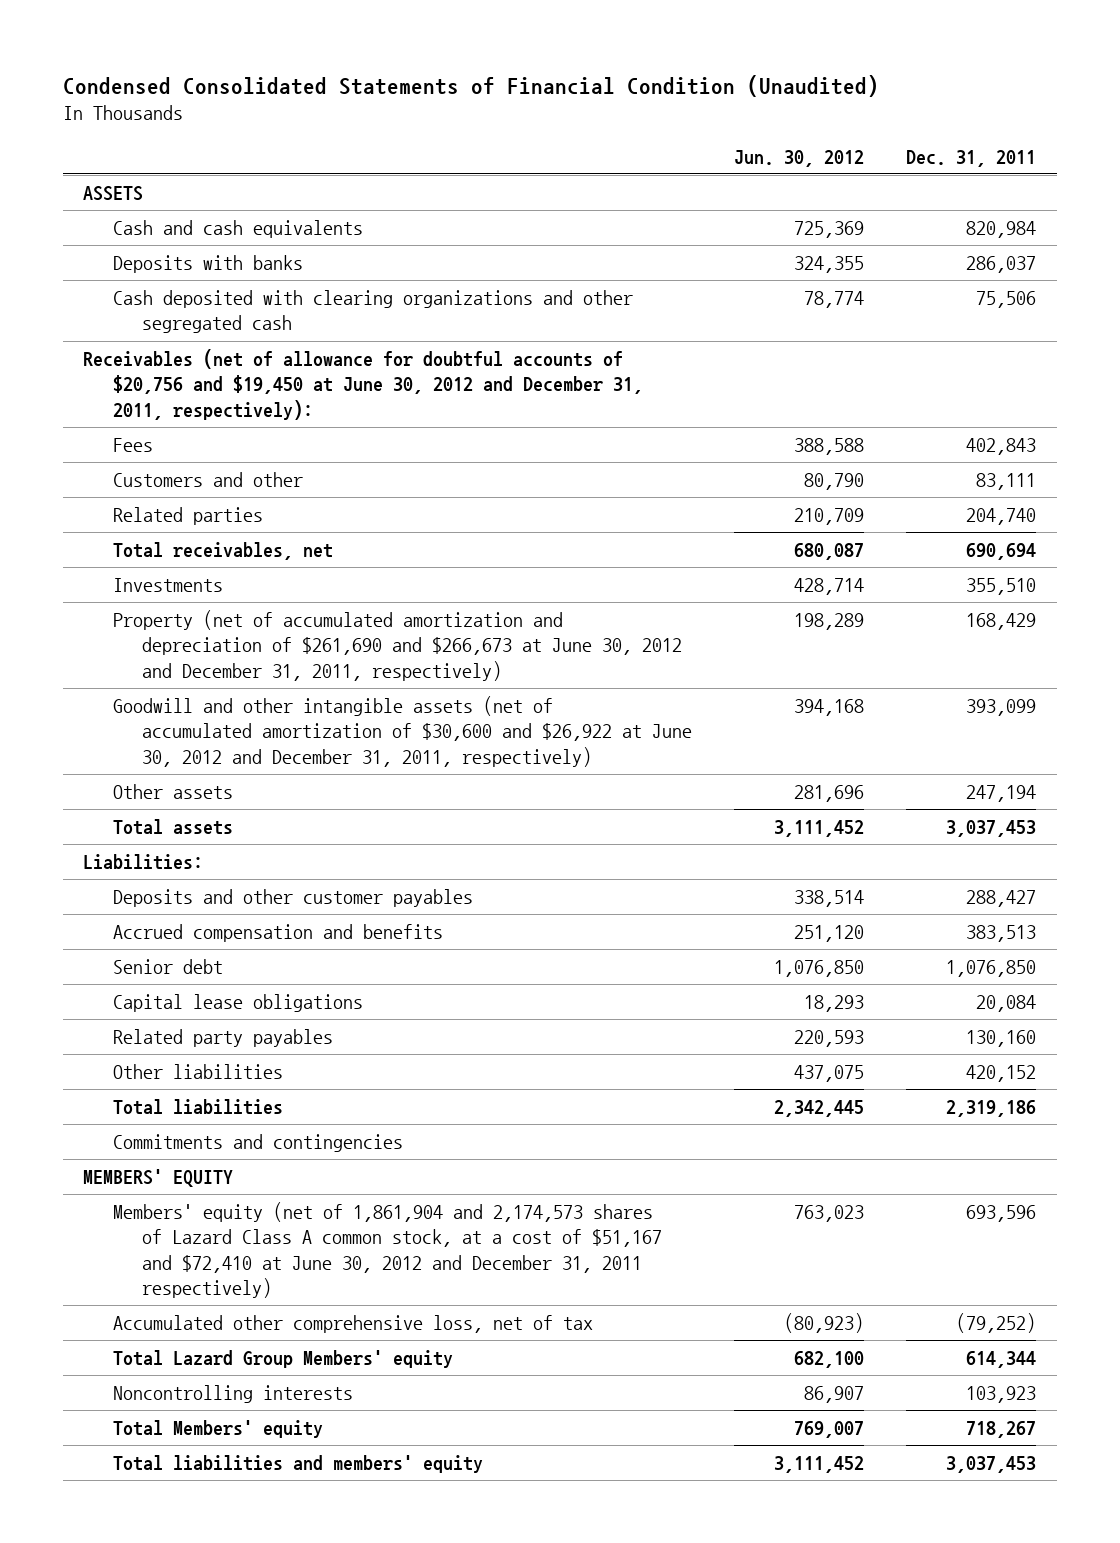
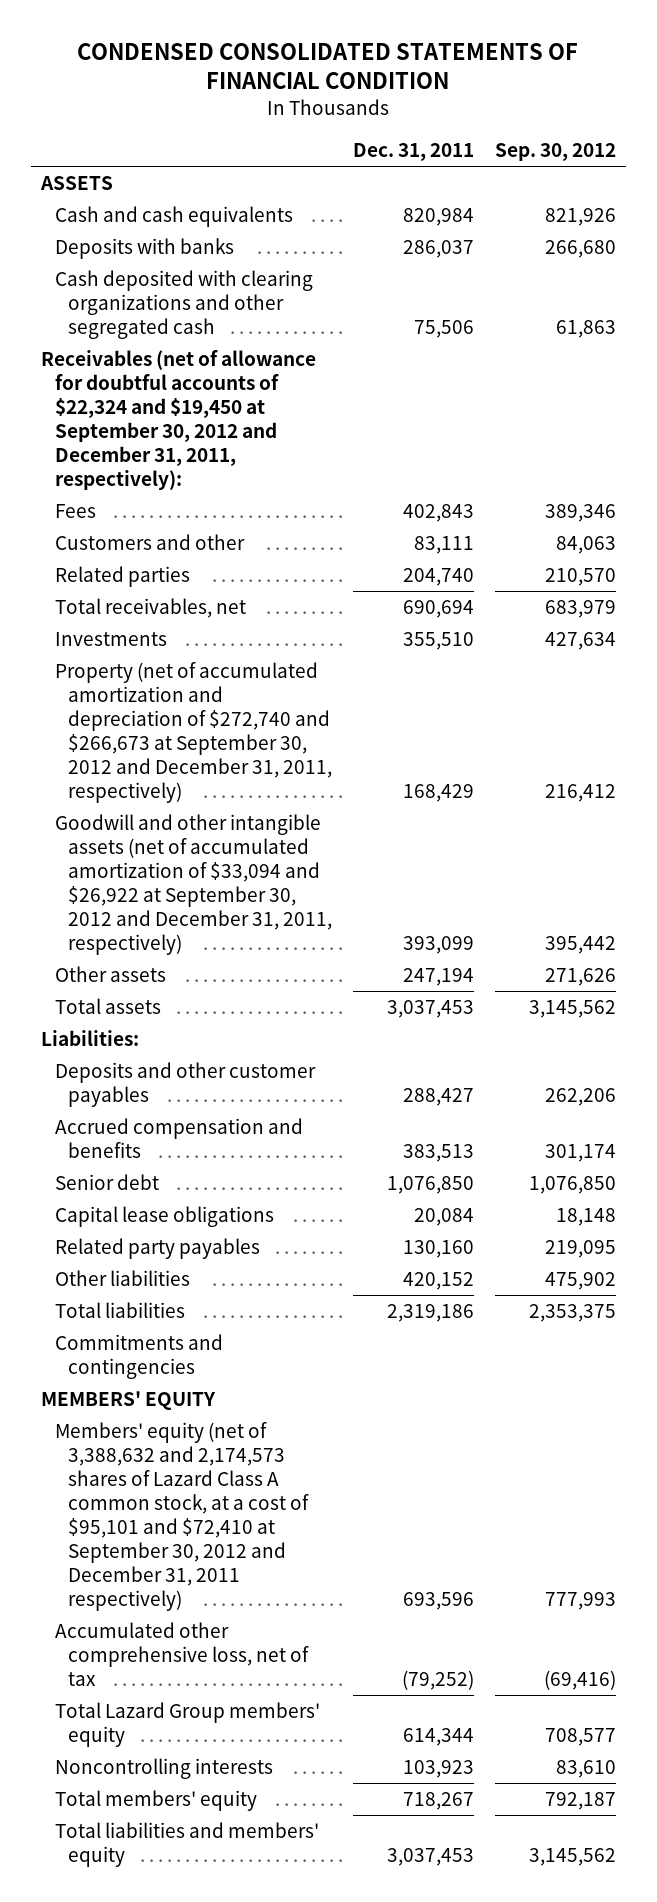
- Condensed Consolidated Statements of Financial Condition (Unaudited)
+ CONDENSED CONSOLIDATED STATEMENTS OF FINANCIAL CONDITION
- | Jun. 30, 2012 | Dec. 31, 2011
+ | Dec. 31, 2011 | Sep. 30, 2012
- Receivables (net of allowance for doubtful accounts of $20,756 and $19,450 at June 30, 2012 and December 31, 2011, respectively):
+ Receivables (net of allowance for doubtful accounts of $22,324 and $19,450 at September 30, 2012 and December 31, 2011, respectively):
- Property (net of accumulated amortization and depreciation of $261,690 and $266,673 at June 30, 2012 and December 31, 2011, respectively) | 198,289 | 168,429
- Goodwill and other intangible assets (net of accumulated amortization of $30,600 and $26,922 at June 30, 2012 and December 31, 2011, respectively) | 394,168 | 393,099
+ Property (net of accumulated amortization and depreciation of $272,740 and $266,673 at September 30, 2012 and December 31, 2011, respectively) | 168,429 | 216,412
+ Goodwill and other intangible assets (net of accumulated amortization of $33,094 and $26,922 at September 30, 2012 and December 31, 2011, respectively) | 393,099 | 395,442
- Members' equity (net of 1,861,904 and 2,174,573 shares of Lazard Class A common stock, at a cost of $51,167 and $72,410 at June 30, 2012 and December 31, 2011 respectively) | 763,023 | 693,596
+ Members' equity (net of 3,388,632 and 2,174,573 shares of Lazard Class A common stock, at a cost of $95,101 and $72,410 at September 30, 2012 and December 31, 2011 respectively) | 693,596 | 777,993
- Total Lazard Group Members' equity | 682,100 | 614,344
+ Total Lazard Group members' equity | 614,344 | 708,577
- Total Members' equity | 769,007 | 718,267
+ Total members' equity | 718,267 | 792,187

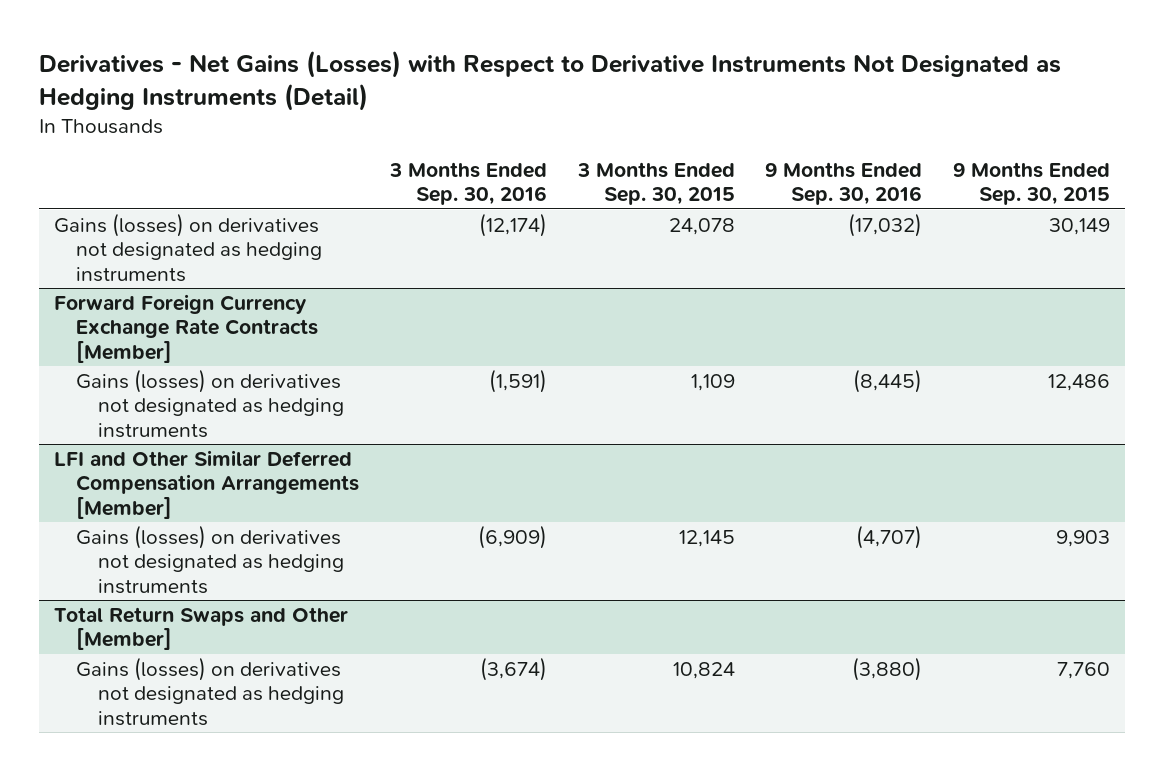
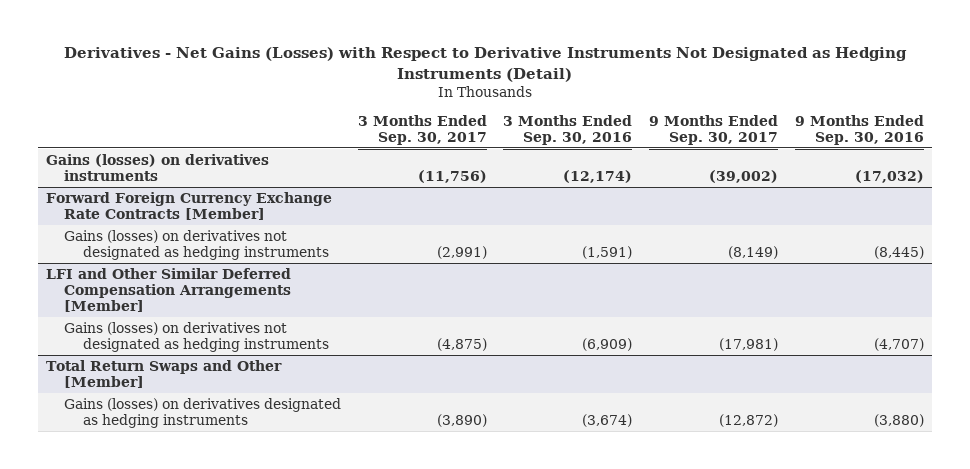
- | 3 Months Ended Sep. 30, 2016 | 3 Months Ended Sep. 30, 2015 | 9 Months Ended Sep. 30, 2016 | 9 Months Ended Sep. 30, 2015
+ | 3 Months Ended Sep. 30, 2017 | 3 Months Ended Sep. 30, 2016 | 9 Months Ended Sep. 30, 2017 | 9 Months Ended Sep. 30, 2016
- Gains (losses) on derivatives not designated as hedging instruments | (12,174) | 24,078 | (17,032) | 30,149
+ Gains (losses) on derivatives instruments | (11,756) | (12,174) | (39,002) | (17,032)
@ Total Return Swaps and Other [Member]
- Gains (losses) on derivatives not designated as hedging instruments | (3,674) | 10,824 | (3,880) | 7,760
+ Gains (losses) on derivatives designated as hedging instruments | (3,890) | (3,674) | (12,872) | (3,880)

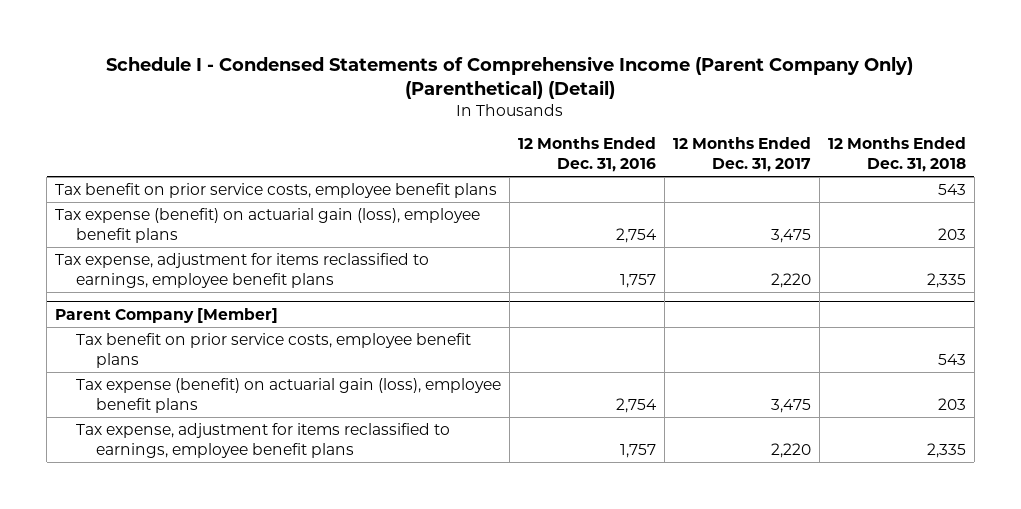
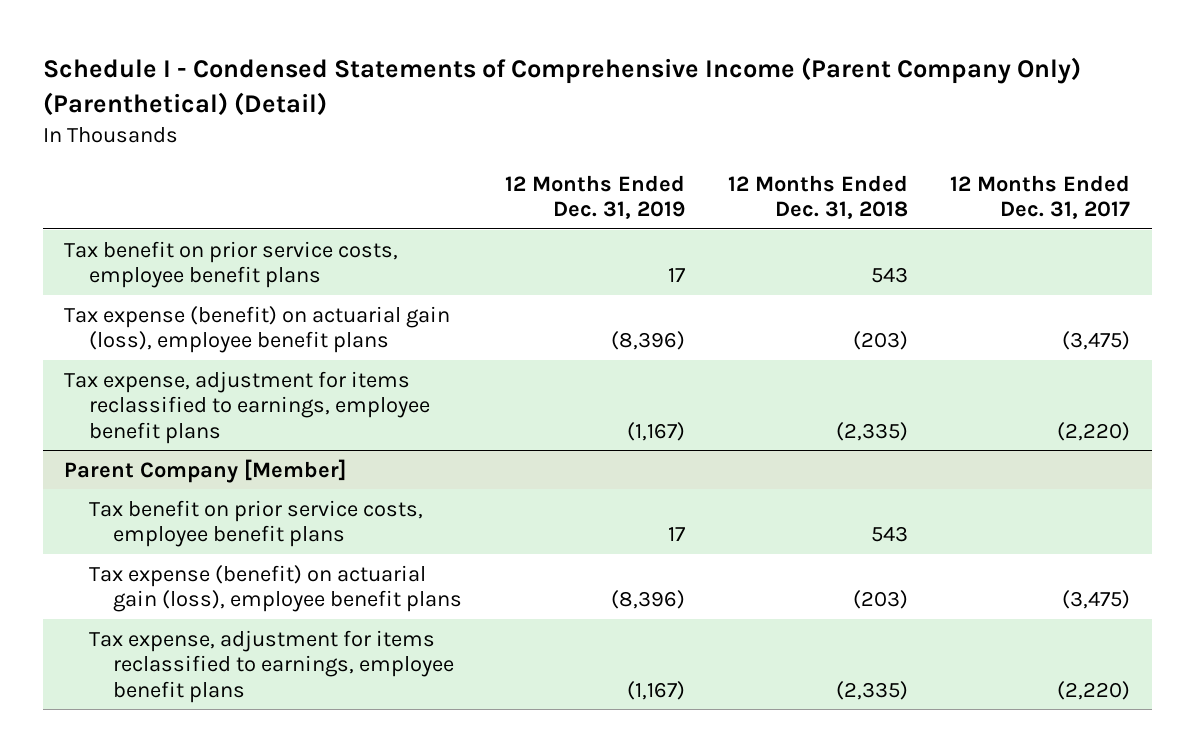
- | 12 Months Ended Dec. 31, 2016 | 12 Months Ended Dec. 31, 2017 | 12 Months Ended Dec. 31, 2018
+ | 12 Months Ended Dec. 31, 2019 | 12 Months Ended Dec. 31, 2018 | 12 Months Ended Dec. 31, 2017
- Tax expense (benefit) on actuarial gain (loss), employee benefit plans | 2,754 | 3,475 | 203
- Tax expense, adjustment for items reclassified to earnings, employee benefit plans | 1,757 | 2,220 | 2,335
+ Tax expense (benefit) on actuarial gain (loss), employee benefit plans | (8,396) | (203) | (3,475)
+ Tax expense, adjustment for items reclassified to earnings, employee benefit plans | (1,167) | (2,335) | (2,220)
@ Parent Company [Member]
- Tax expense (benefit) on actuarial gain (loss), employee benefit plans | 2,754 | 3,475 | 203
- Tax expense, adjustment for items reclassified to earnings, employee benefit plans | 1,757 | 2,220 | 2,335
+ Tax expense (benefit) on actuarial gain (loss), employee benefit plans | (8,396) | (203) | (3,475)
+ Tax expense, adjustment for items reclassified to earnings, employee benefit plans | (1,167) | (2,335) | (2,220)

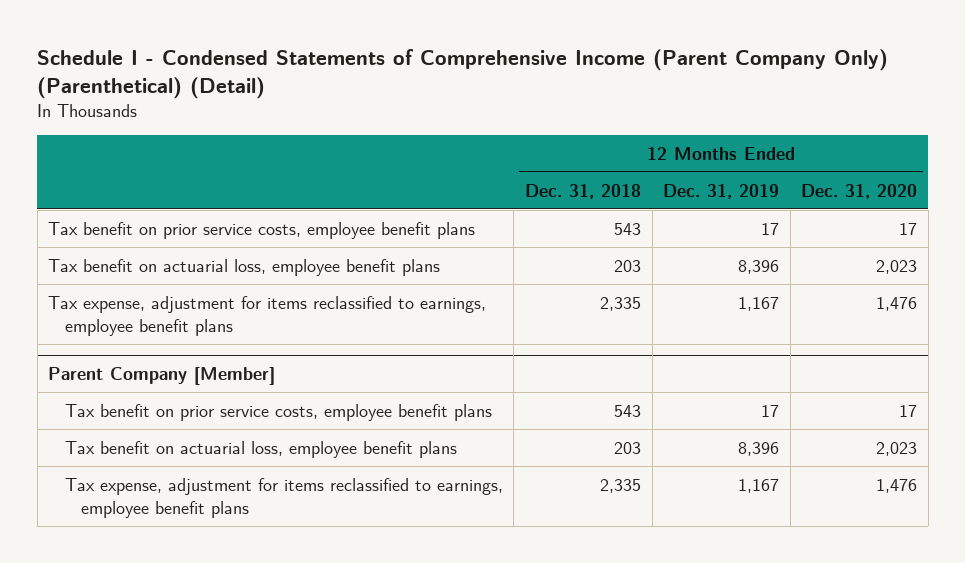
- | 12 Months Ended Dec. 31, 2019 | 12 Months Ended Dec. 31, 2018 | 12 Months Ended Dec. 31, 2017
+ | 12 Months Ended Dec. 31, 2018 | 12 Months Ended Dec. 31, 2019 | 12 Months Ended Dec. 31, 2020
- Tax expense (benefit) on actuarial gain (loss), employee benefit plans | (8,396) | (203) | (3,475)
- Tax expense, adjustment for items reclassified to earnings, employee benefit plans | (1,167) | (2,335) | (2,220)
+ Tax benefit on actuarial loss, employee benefit plans | 203 | 8,396 | 2,023
+ Tax expense, adjustment for items reclassified to earnings, employee benefit plans | 2,335 | 1,167 | 1,476
@ Parent Company [Member]
- Tax expense (benefit) on actuarial gain (loss), employee benefit plans | (8,396) | (203) | (3,475)
- Tax expense, adjustment for items reclassified to earnings, employee benefit plans | (1,167) | (2,335) | (2,220)
+ Tax benefit on actuarial loss, employee benefit plans | 203 | 8,396 | 2,023
+ Tax expense, adjustment for items reclassified to earnings, employee benefit plans | 2,335 | 1,167 | 1,476

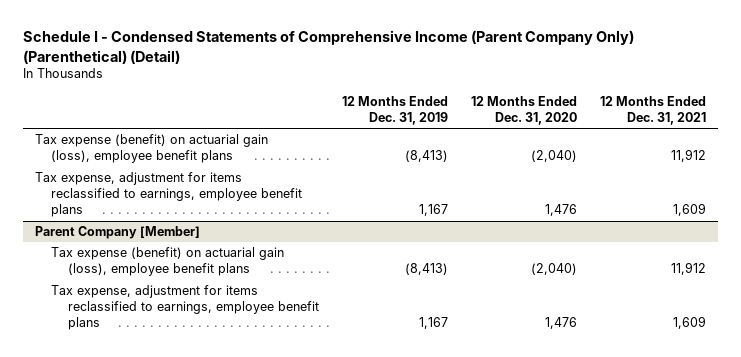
- | 12 Months Ended Dec. 31, 2018 | 12 Months Ended Dec. 31, 2019 | 12 Months Ended Dec. 31, 2020
+ | 12 Months Ended Dec. 31, 2019 | 12 Months Ended Dec. 31, 2020 | 12 Months Ended Dec. 31, 2021
- Tax benefit on prior service costs, employee benefit plans | 543 | 17 | 17
- Tax benefit on actuarial loss, employee benefit plans | 203 | 8,396 | 2,023
+ Tax expense (benefit) on actuarial gain (loss), employee benefit plans | (8,413) | (2,040) | 11,912
@ Parent Company [Member]
- Tax benefit on prior service costs, employee benefit plans | 543 | 17 | 17
- Tax benefit on actuarial loss, employee benefit plans | 203 | 8,396 | 2,023
+ Tax expense (benefit) on actuarial gain (loss), employee benefit plans | (8,413) | (2,040) | 11,912

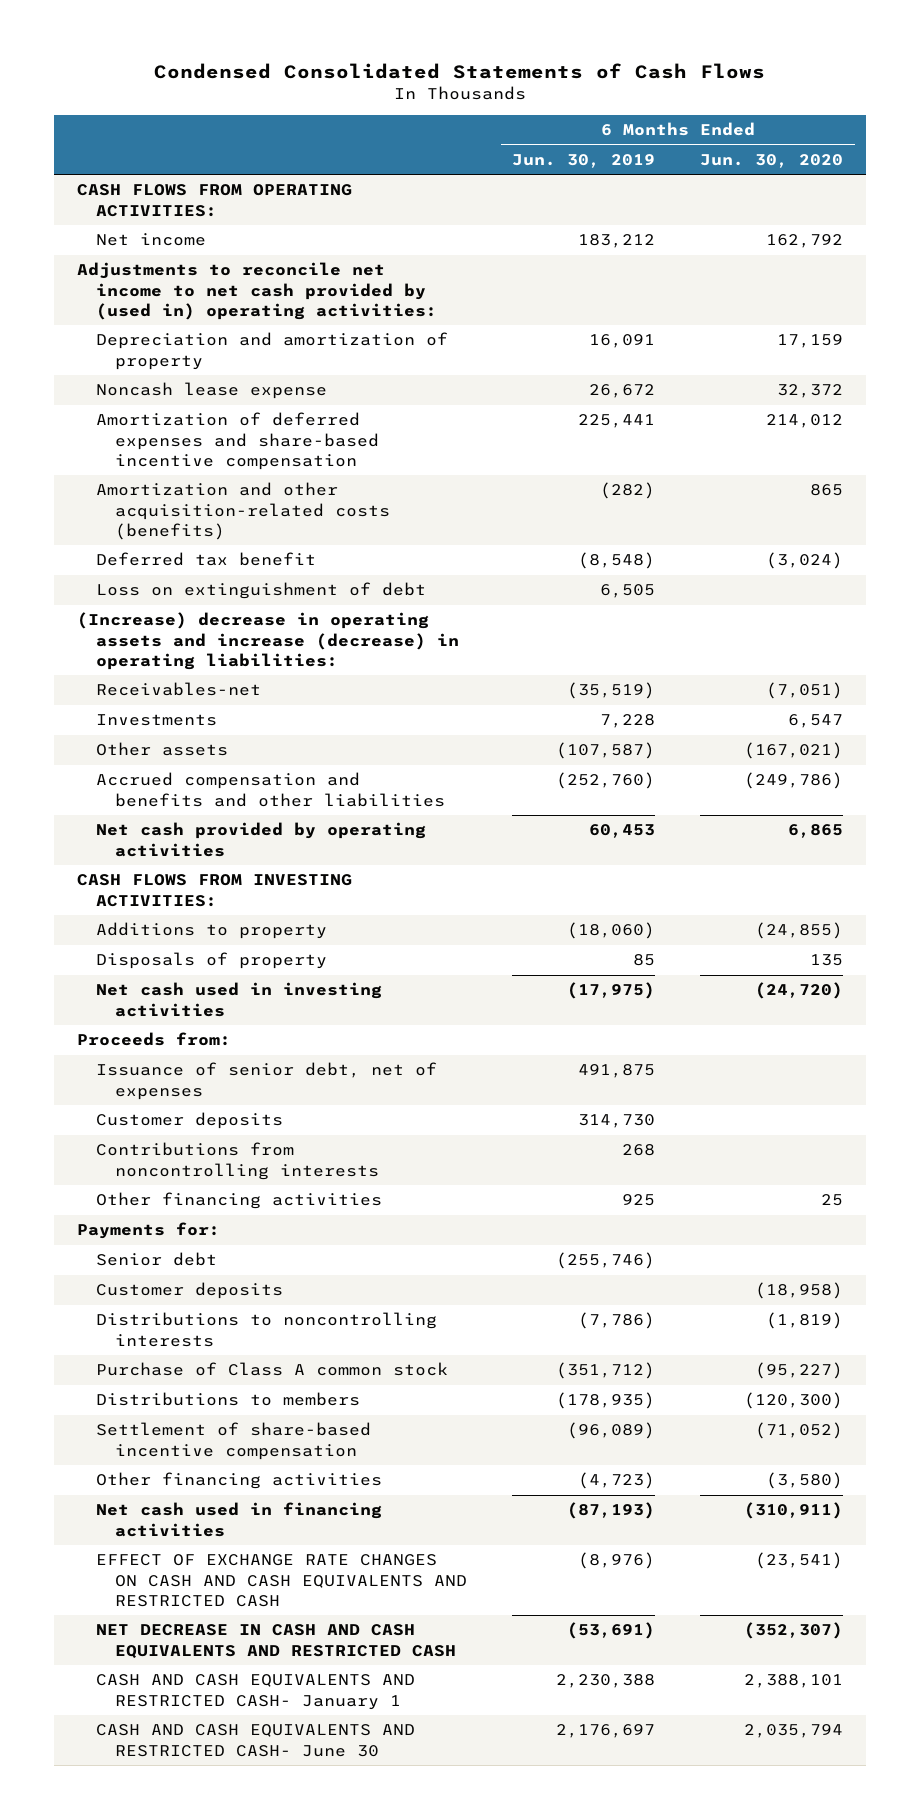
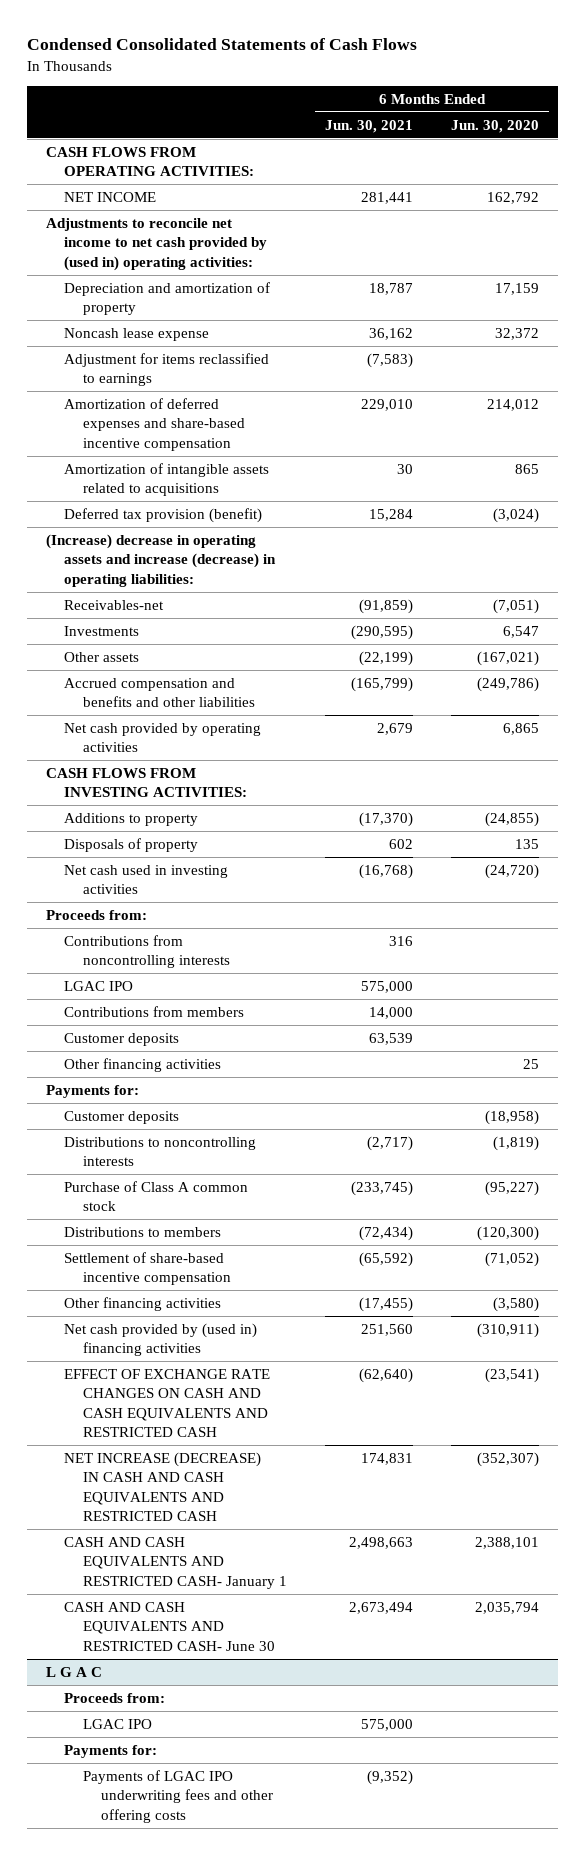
- | 6 Months Ended Jun. 30, 2019 | 6 Months Ended Jun. 30, 2020
+ | 6 Months Ended Jun. 30, 2021 | 6 Months Ended Jun. 30, 2020
- Net income | 183,212 | 162,792
+ NET INCOME | 281,441 | 162,792
+ Adjustment for items reclassified to earnings | (7,583) |
- Amortization and other acquisition-related costs (benefits) | (282) | 865
- Deferred tax benefit | (8,548) | (3,024)
- Loss on extinguishment of debt | 6,505 |
+ Amortization of intangible assets related to acquisitions | 30 | 865
+ Deferred tax provision (benefit) | 15,284 | (3,024)
- Issuance of senior debt, net of expenses | 491,875 |
+ LGAC IPO | 575,000 |
+ Contributions from members | 14,000 |
moved down: Customer deposits | 63,539 |
- Senior debt | (255,746) |
- Net cash used in financing activities | (87,193) | (310,911)
+ Net cash provided by (used in) financing activities | 251,560 | (310,911)
- NET DECREASE IN CASH AND CASH EQUIVALENTS AND RESTRICTED CASH | (53,691) | (352,307)
+ NET INCREASE (DECREASE) IN CASH AND CASH EQUIVALENTS AND RESTRICTED CASH | 174,831 | (352,307)
+ L G A C
+ Proceeds from:
+ LGAC IPO | 575,000 |
+ Payments for:
+ Payments of LGAC IPO underwriting fees and other offering costs | (9,352) |

